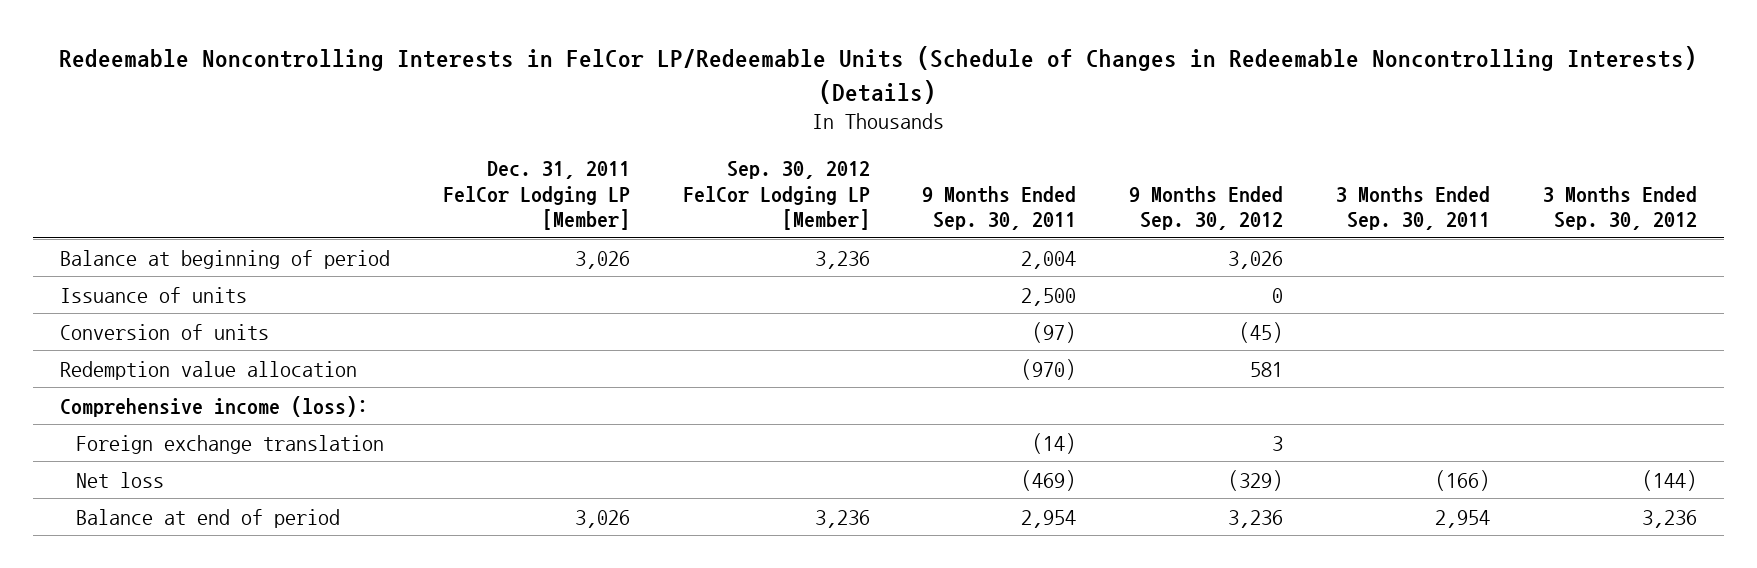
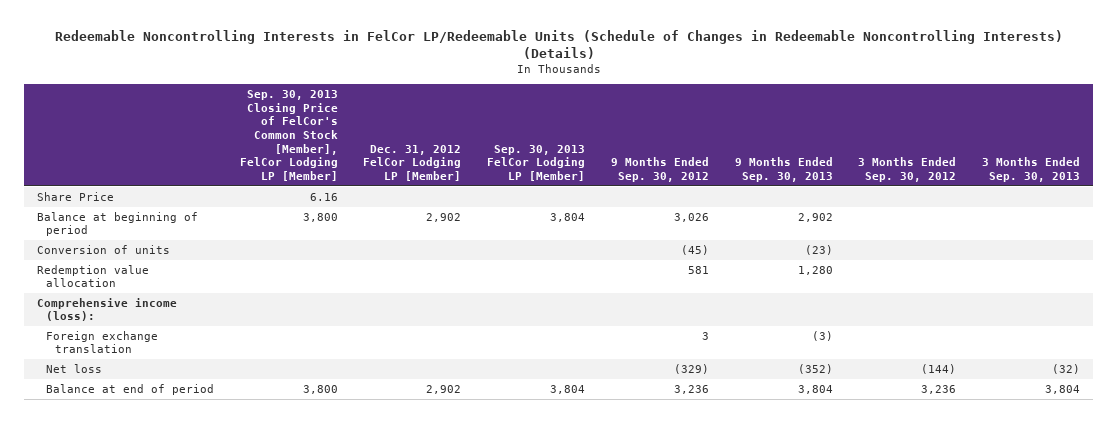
- | Dec. 31, 2011 FelCor Lodging LP [Member] | Sep. 30, 2012 FelCor Lodging LP [Member] | 9 Months Ended Sep. 30, 2011 | 9 Months Ended Sep. 30, 2012 | 3 Months Ended Sep. 30, 2011 | 3 Months Ended Sep. 30, 2012
+ | Sep. 30, 2013 Closing Price of FelCor's Common Stock [Member], FelCor Lodging LP [Member] | Dec. 31, 2012 FelCor Lodging LP [Member] | Sep. 30, 2013 FelCor Lodging LP [Member] | 9 Months Ended Sep. 30, 2012 | 9 Months Ended Sep. 30, 2013 | 3 Months Ended Sep. 30, 2012 | 3 Months Ended Sep. 30, 2013
+ Share Price | 6.16 | | | | | |
- Issuance of units | | | 2,500 | 0 | |

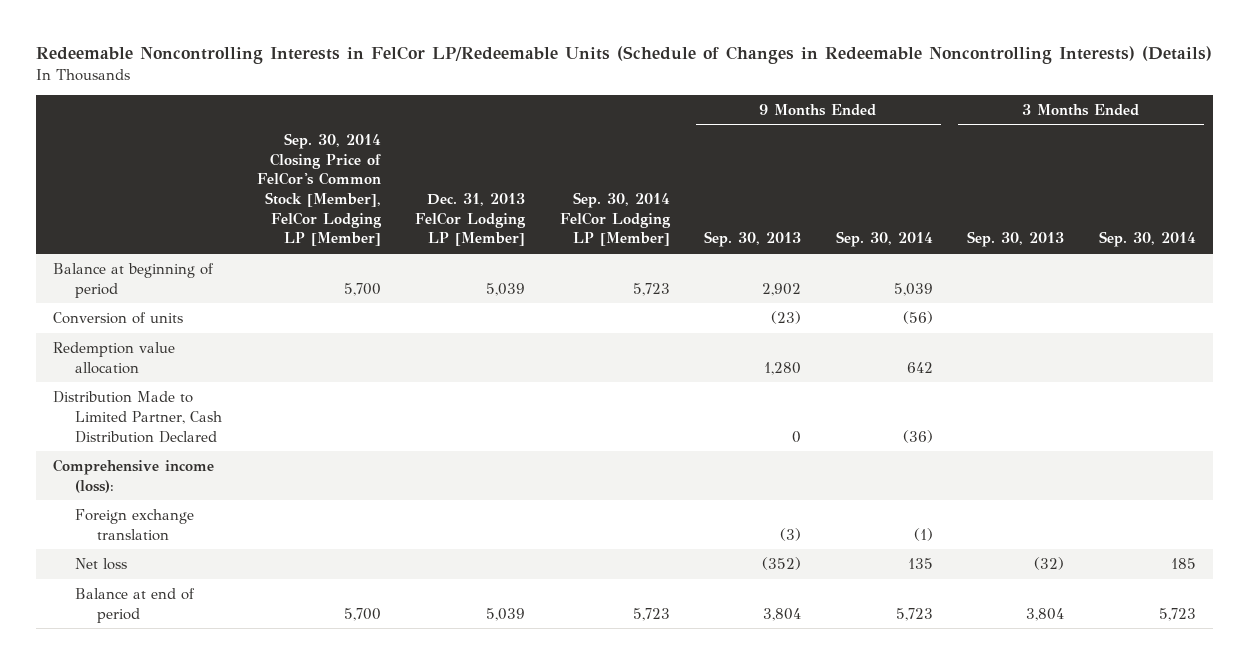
- | Sep. 30, 2013 Closing Price of FelCor's Common Stock [Member], FelCor Lodging LP [Member] | Dec. 31, 2012 FelCor Lodging LP [Member] | Sep. 30, 2013 FelCor Lodging LP [Member] | 9 Months Ended Sep. 30, 2012 | 9 Months Ended Sep. 30, 2013 | 3 Months Ended Sep. 30, 2012 | 3 Months Ended Sep. 30, 2013
+ | Sep. 30, 2014 Closing Price of FelCor's Common Stock [Member], FelCor Lodging LP [Member] | Dec. 31, 2013 FelCor Lodging LP [Member] | Sep. 30, 2014 FelCor Lodging LP [Member] | 9 Months Ended Sep. 30, 2013 | 9 Months Ended Sep. 30, 2014 | 3 Months Ended Sep. 30, 2013 | 3 Months Ended Sep. 30, 2014
- Share Price | 6.16 | | | | | |
+ Distribution Made to Limited Partner, Cash Distribution Declared | | | | 0 | (36) | |

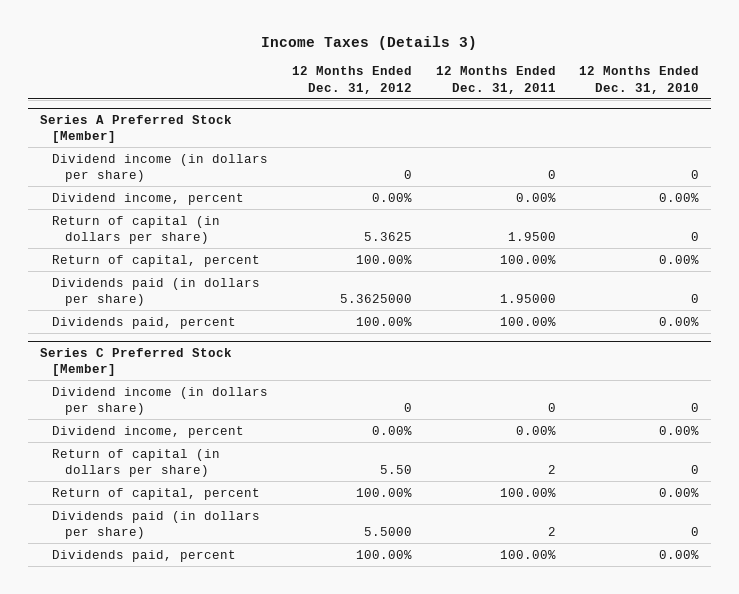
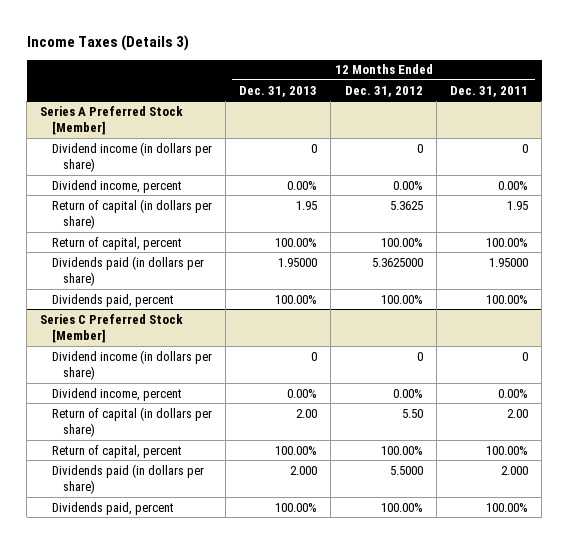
- | 12 Months Ended Dec. 31, 2012 | 12 Months Ended Dec. 31, 2011 | 12 Months Ended Dec. 31, 2010
+ | 12 Months Ended Dec. 31, 2013 | 12 Months Ended Dec. 31, 2012 | 12 Months Ended Dec. 31, 2011
@ Series A Preferred Stock [Member]
- Return of capital (in dollars per share) | 5.3625 | 1.9500 | 0
+ Return of capital (in dollars per share) | 1.95 | 5.3625 | 1.95
@ Series C Preferred Stock [Member]
- Return of capital (in dollars per share) | 5.50 | 2 | 0
+ Return of capital (in dollars per share) | 2.00 | 5.50 | 2.00
- Dividends paid (in dollars per share) | 5.5000 | 2 | 0
+ Dividends paid (in dollars per share) | 2.000 | 5.5000 | 2.000

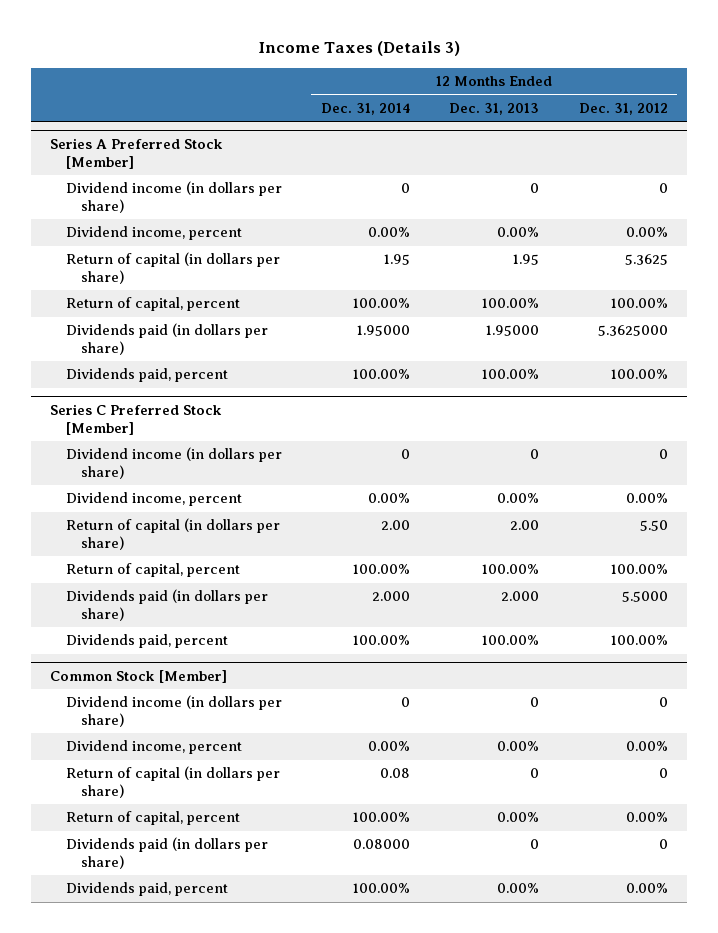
- | 12 Months Ended Dec. 31, 2013 | 12 Months Ended Dec. 31, 2012 | 12 Months Ended Dec. 31, 2011
+ | 12 Months Ended Dec. 31, 2014 | 12 Months Ended Dec. 31, 2013 | 12 Months Ended Dec. 31, 2012
+ Common Stock [Member]
+ Dividend income (in dollars per share) | 0 | 0 | 0
+ Dividend income, percent | 0.00% | 0.00% | 0.00%
+ Return of capital (in dollars per share) | 0.08 | 0 | 0
+ Return of capital, percent | 100.00% | 0.00% | 0.00%
+ Dividends paid (in dollars per share) | 0.08000 | 0 | 0
+ Dividends paid, percent | 100.00% | 0.00% | 0.00%

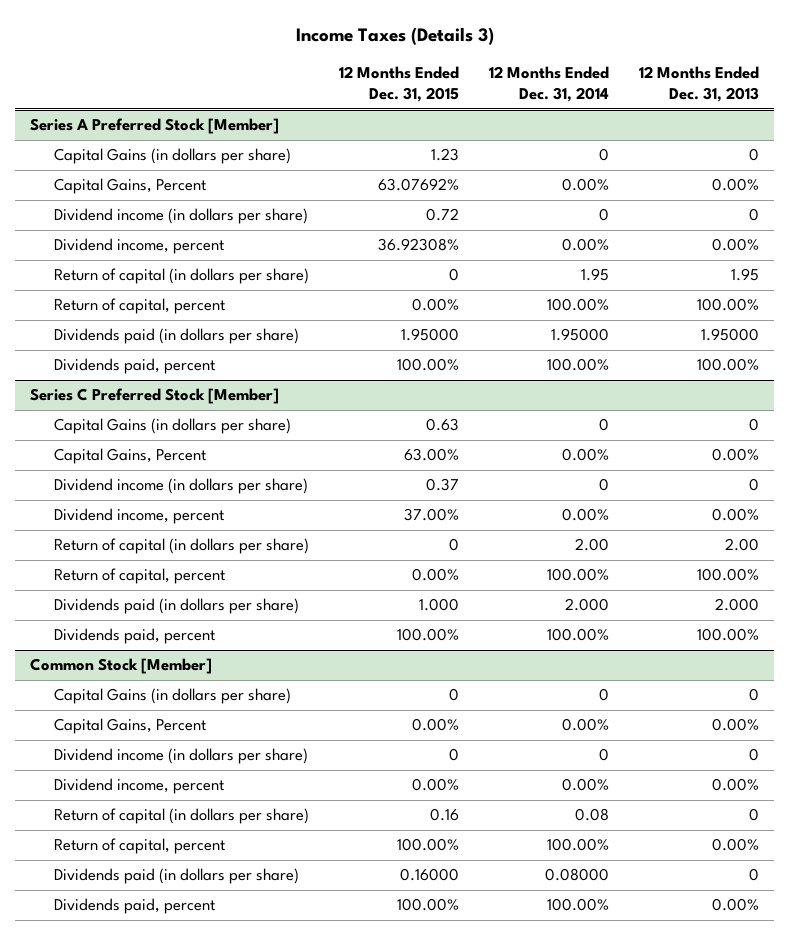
- | 12 Months Ended Dec. 31, 2014 | 12 Months Ended Dec. 31, 2013 | 12 Months Ended Dec. 31, 2012
+ | 12 Months Ended Dec. 31, 2015 | 12 Months Ended Dec. 31, 2014 | 12 Months Ended Dec. 31, 2013
@ Series A Preferred Stock [Member]
+ Capital Gains (in dollars per share) | 1.23 | 0 | 0
+ Capital Gains, Percent | 63.07692% | 0.00% | 0.00%
@ Series C Preferred Stock [Member]
+ Capital Gains (in dollars per share) | 0.63 | 0 | 0
+ Capital Gains, Percent | 63.00% | 0.00% | 0.00%
@ Common Stock [Member]
+ Capital Gains (in dollars per share) | 0 | 0 | 0
+ Capital Gains, Percent | 0.00% | 0.00% | 0.00%

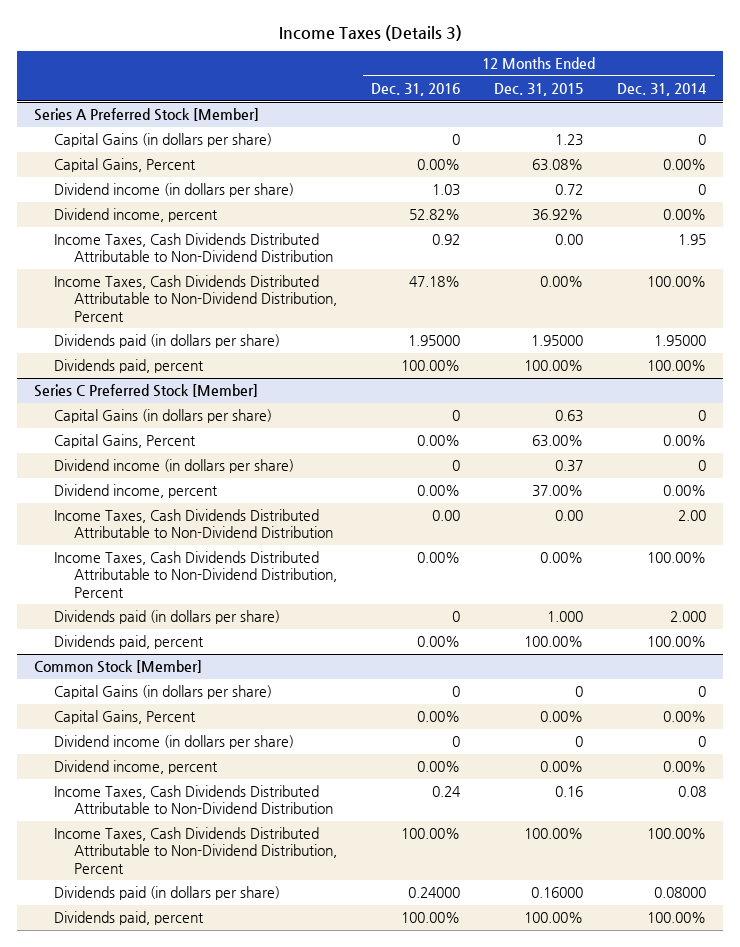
- | 12 Months Ended Dec. 31, 2015 | 12 Months Ended Dec. 31, 2014 | 12 Months Ended Dec. 31, 2013
+ | 12 Months Ended Dec. 31, 2016 | 12 Months Ended Dec. 31, 2015 | 12 Months Ended Dec. 31, 2014
@ Series A Preferred Stock [Member]
- Capital Gains, Percent | 63.07692% | 0.00% | 0.00%
+ Capital Gains, Percent | 0.00% | 63.08% | 0.00%
- Dividend income, percent | 36.92308% | 0.00% | 0.00%
- Return of capital (in dollars per share) | 0 | 1.95 | 1.95
- Return of capital, percent | 0.00% | 100.00% | 100.00%
+ Dividend income, percent | 52.82% | 36.92% | 0.00%
+ Income Taxes, Cash Dividends Distributed Attributable to Non-Dividend Distribution | 0.92 | 0.00 | 1.95
+ Income Taxes, Cash Dividends Distributed Attributable to Non-Dividend Distribution, Percent | 47.18% | 0.00% | 100.00%
@ Series C Preferred Stock [Member]
- Return of capital (in dollars per share) | 0 | 2.00 | 2.00
- Return of capital, percent | 0.00% | 100.00% | 100.00%
+ Income Taxes, Cash Dividends Distributed Attributable to Non-Dividend Distribution | 0.00 | 0.00 | 2.00
+ Income Taxes, Cash Dividends Distributed Attributable to Non-Dividend Distribution, Percent | 0.00% | 0.00% | 100.00%
@ Common Stock [Member]
- Return of capital (in dollars per share) | 0.16 | 0.08 | 0
- Return of capital, percent | 100.00% | 100.00% | 0.00%
+ Income Taxes, Cash Dividends Distributed Attributable to Non-Dividend Distribution | 0.24 | 0.16 | 0.08
+ Income Taxes, Cash Dividends Distributed Attributable to Non-Dividend Distribution, Percent | 100.00% | 100.00% | 100.00%

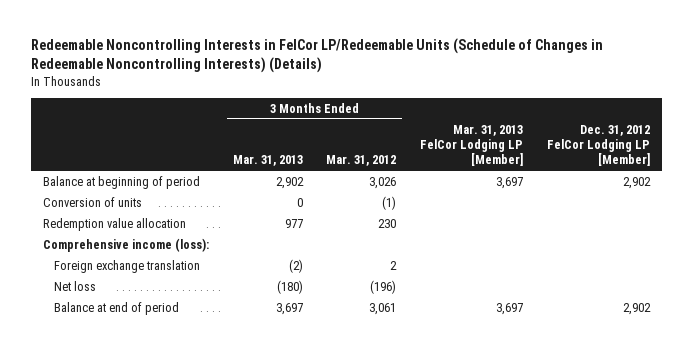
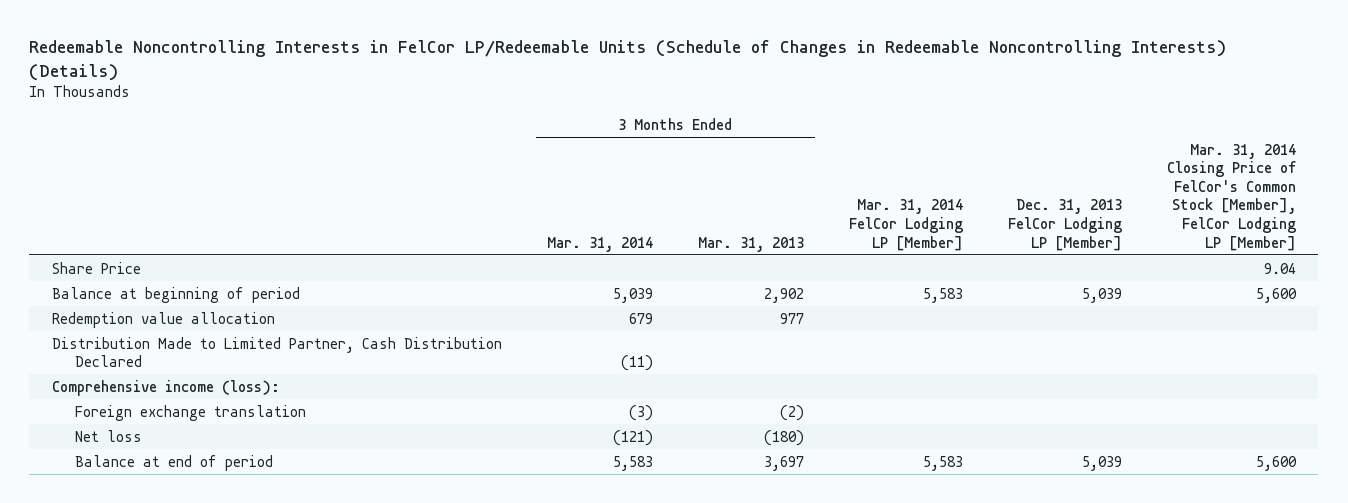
- | 3 Months Ended Mar. 31, 2013 | 3 Months Ended Mar. 31, 2012 | Mar. 31, 2013 FelCor Lodging LP [Member] | Dec. 31, 2012 FelCor Lodging LP [Member]
+ | 3 Months Ended Mar. 31, 2014 | 3 Months Ended Mar. 31, 2013 | Mar. 31, 2014 FelCor Lodging LP [Member] | Dec. 31, 2013 FelCor Lodging LP [Member] | Mar. 31, 2014 Closing Price of FelCor's Common Stock [Member], FelCor Lodging LP [Member]
+ Share Price | | | | | 9.04
- Conversion of units | 0 | (1) | |
+ Distribution Made to Limited Partner, Cash Distribution Declared | (11) | | | |

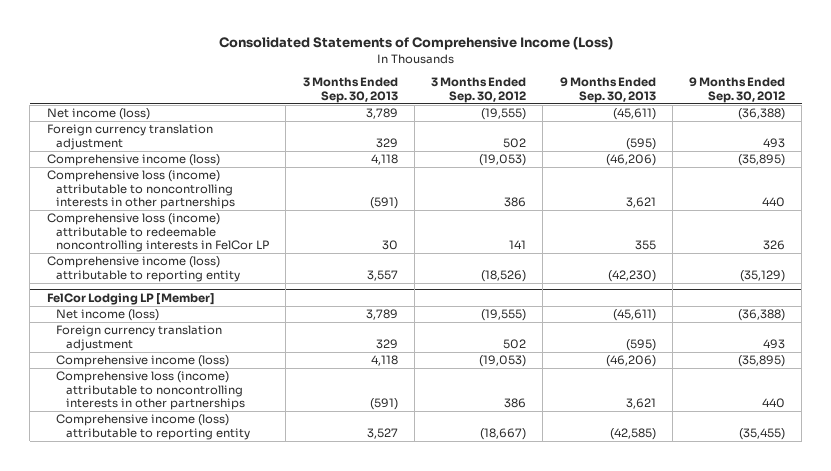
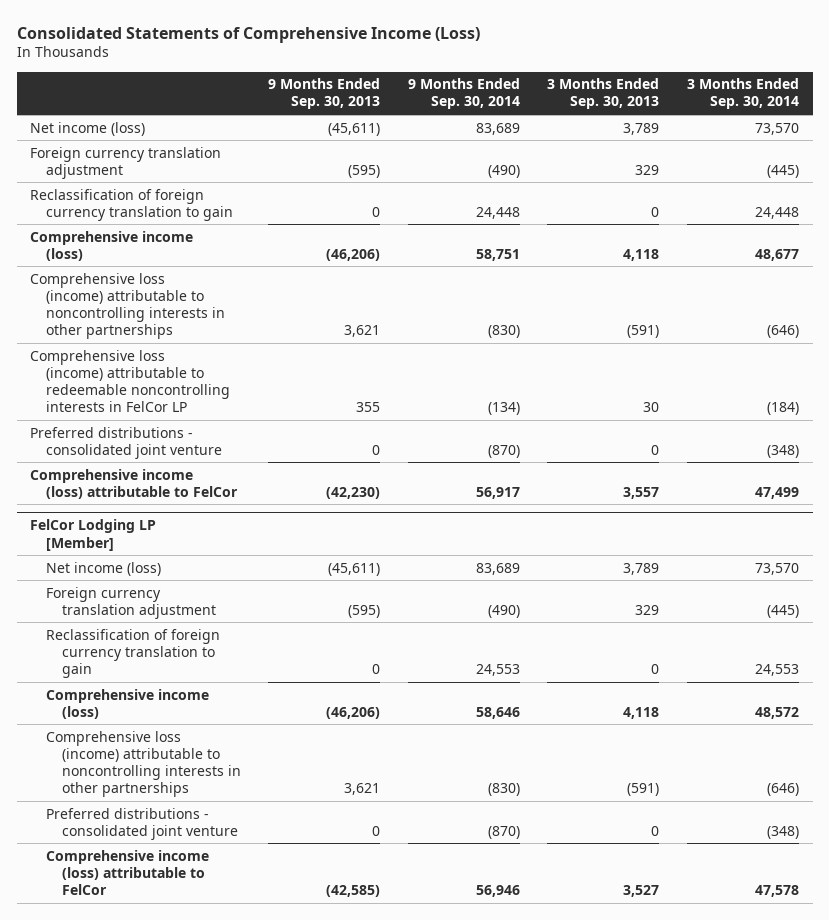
- | 3 Months Ended Sep. 30, 2013 | 3 Months Ended Sep. 30, 2012 | 9 Months Ended Sep. 30, 2013 | 9 Months Ended Sep. 30, 2012
+ | 9 Months Ended Sep. 30, 2013 | 9 Months Ended Sep. 30, 2014 | 3 Months Ended Sep. 30, 2013 | 3 Months Ended Sep. 30, 2014
+ Reclassification of foreign currency translation to gain | 0 | 24,448 | 0 | 24,448
- Comprehensive income (loss) attributable to reporting entity | 3,557 | (18,526) | (42,230) | (35,129)
+ Preferred distributions - consolidated joint venture | 0 | (870) | 0 | (348)
+ Comprehensive income (loss) attributable to FelCor | (42,230) | 56,917 | 3,557 | 47,499
@ FelCor Lodging LP [Member]
+ Reclassification of foreign currency translation to gain | 0 | 24,553 | 0 | 24,553
- Comprehensive income (loss) attributable to reporting entity | 3,527 | (18,667) | (42,585) | (35,455)
+ Preferred distributions - consolidated joint venture | 0 | (870) | 0 | (348)
+ Comprehensive income (loss) attributable to FelCor | (42,585) | 56,946 | 3,527 | 47,578

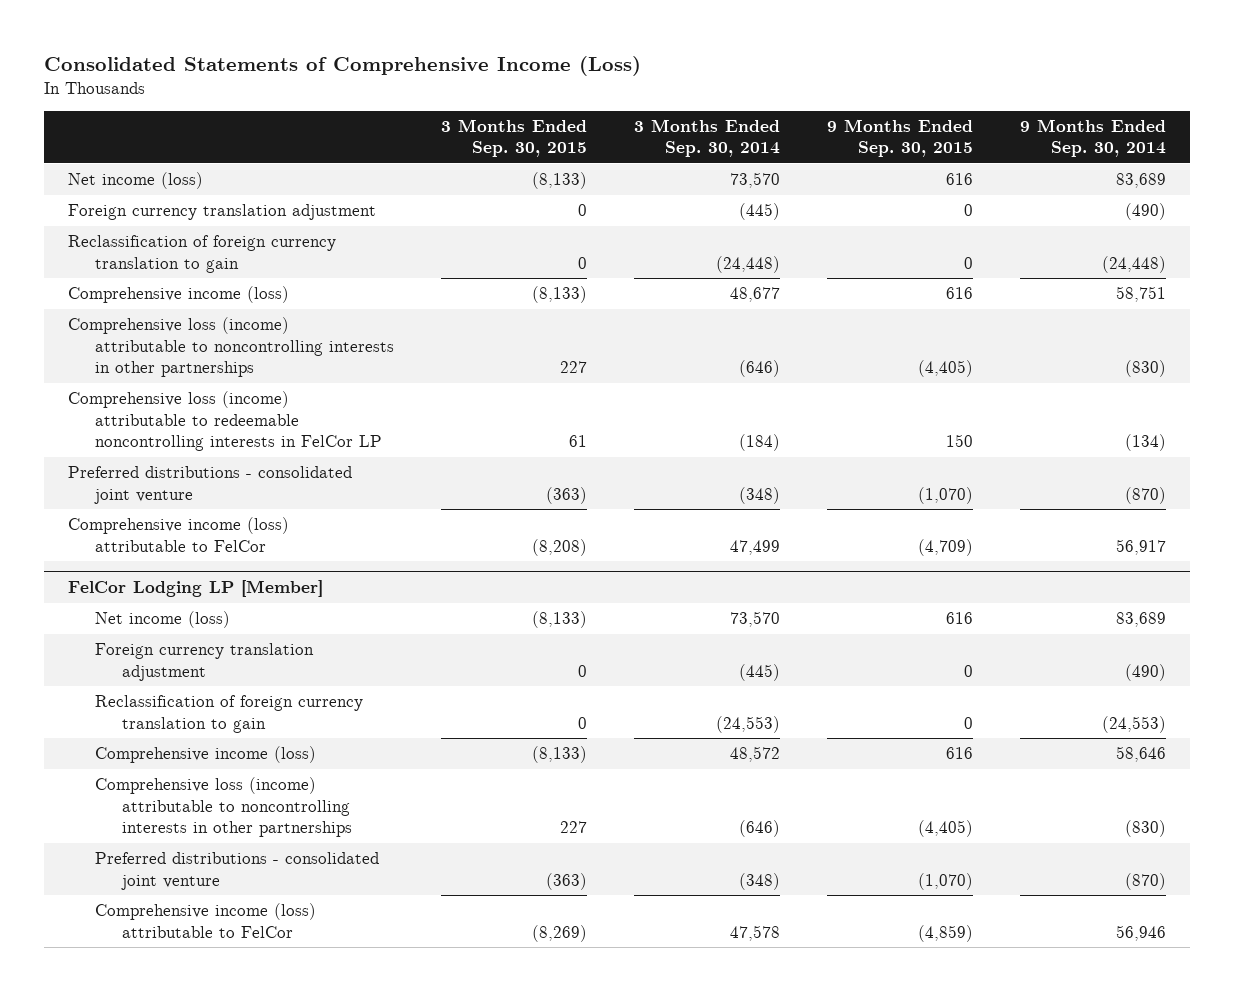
- | 9 Months Ended Sep. 30, 2013 | 9 Months Ended Sep. 30, 2014 | 3 Months Ended Sep. 30, 2013 | 3 Months Ended Sep. 30, 2014
+ | 3 Months Ended Sep. 30, 2015 | 3 Months Ended Sep. 30, 2014 | 9 Months Ended Sep. 30, 2015 | 9 Months Ended Sep. 30, 2014
- Reclassification of foreign currency translation to gain | 0 | 24,448 | 0 | 24,448
+ Reclassification of foreign currency translation to gain | 0 | (24,448) | 0 | (24,448)
@ FelCor Lodging LP [Member]
- Reclassification of foreign currency translation to gain | 0 | 24,553 | 0 | 24,553
+ Reclassification of foreign currency translation to gain | 0 | (24,553) | 0 | (24,553)

